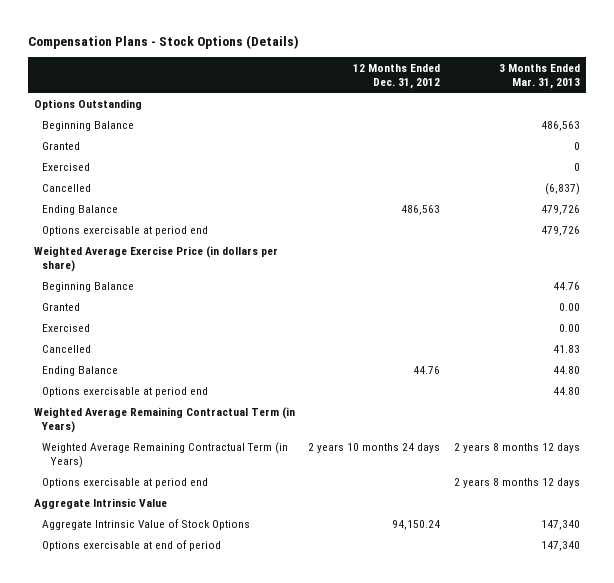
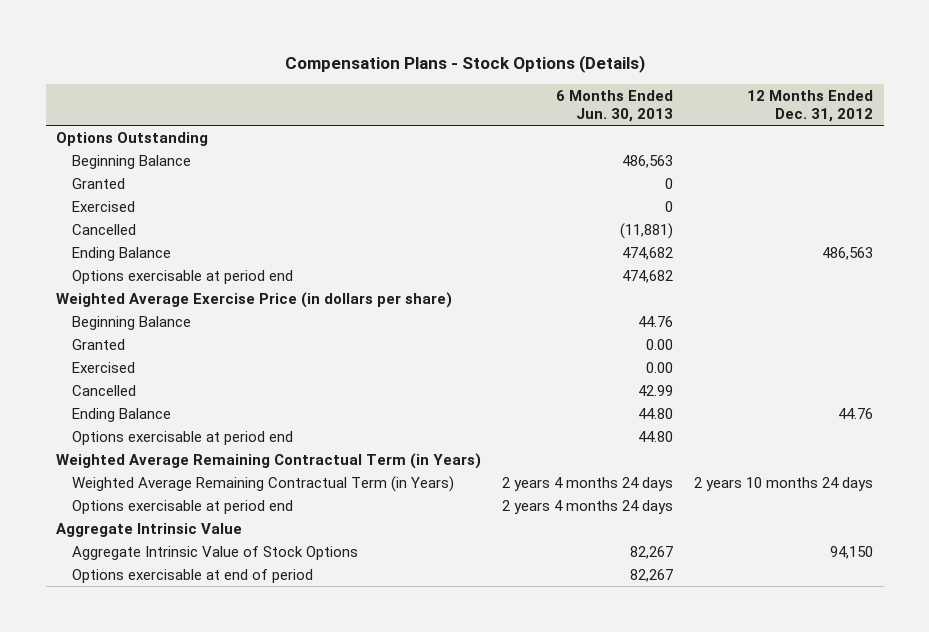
- | 12 Months Ended Dec. 31, 2012 | 3 Months Ended Mar. 31, 2013
+ | 6 Months Ended Jun. 30, 2013 | 12 Months Ended Dec. 31, 2012
- Aggregate Intrinsic Value of Stock Options | 94,150.24 | 147,340
+ Aggregate Intrinsic Value of Stock Options | 82,267 | 94,150

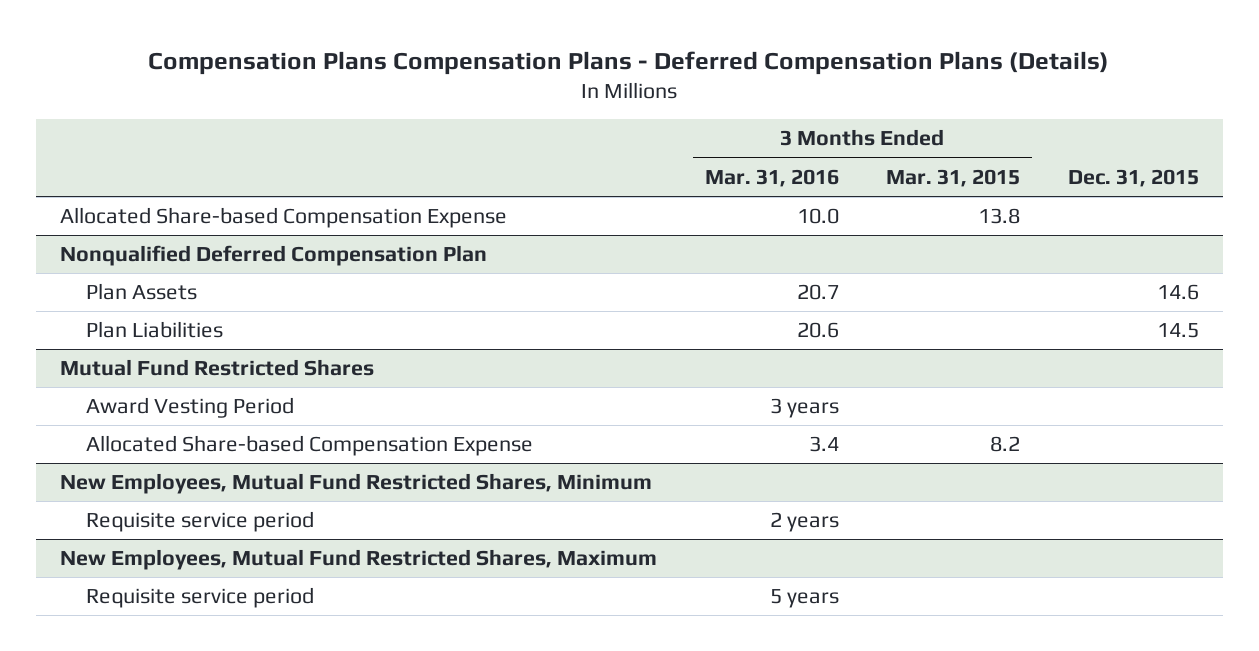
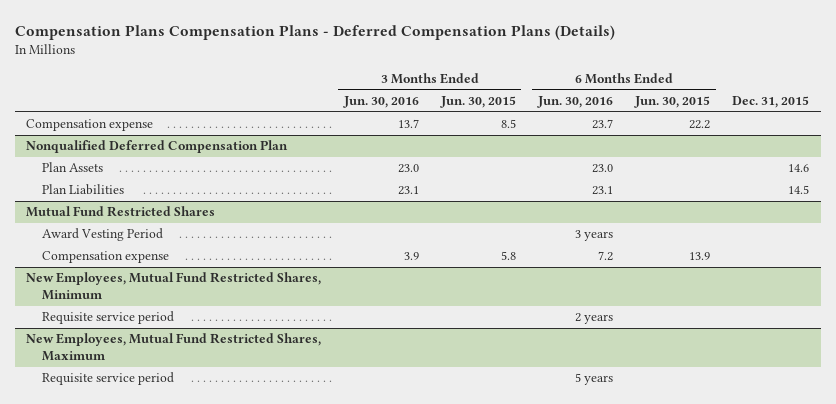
- | 3 Months Ended Mar. 31, 2016 | 3 Months Ended Mar. 31, 2015 | Dec. 31, 2015
+ | 3 Months Ended Jun. 30, 2016 | 3 Months Ended Jun. 30, 2015 | 6 Months Ended Jun. 30, 2016 | 6 Months Ended Jun. 30, 2015 | Dec. 31, 2015
- Allocated Share-based Compensation Expense | 10.0 | 13.8 |
+ Compensation expense | 13.7 | 8.5 | 23.7 | 22.2 |
@ Mutual Fund Restricted Shares
- Allocated Share-based Compensation Expense | 3.4 | 8.2 |
+ Compensation expense | 3.9 | 5.8 | 7.2 | 13.9 |

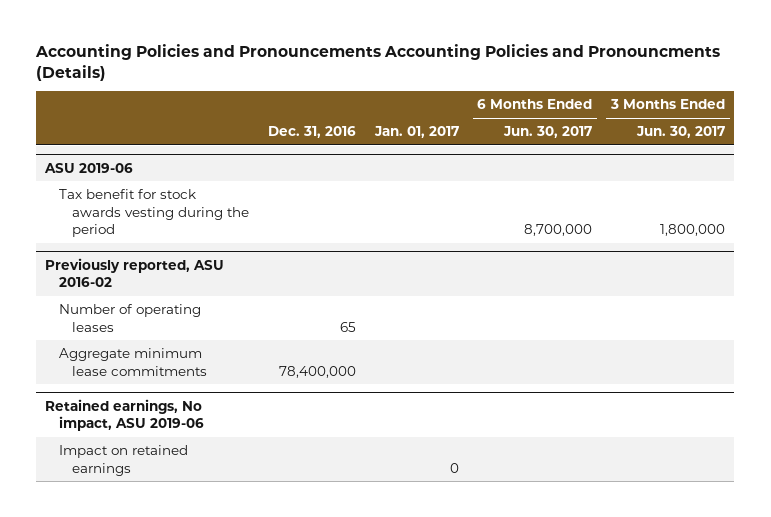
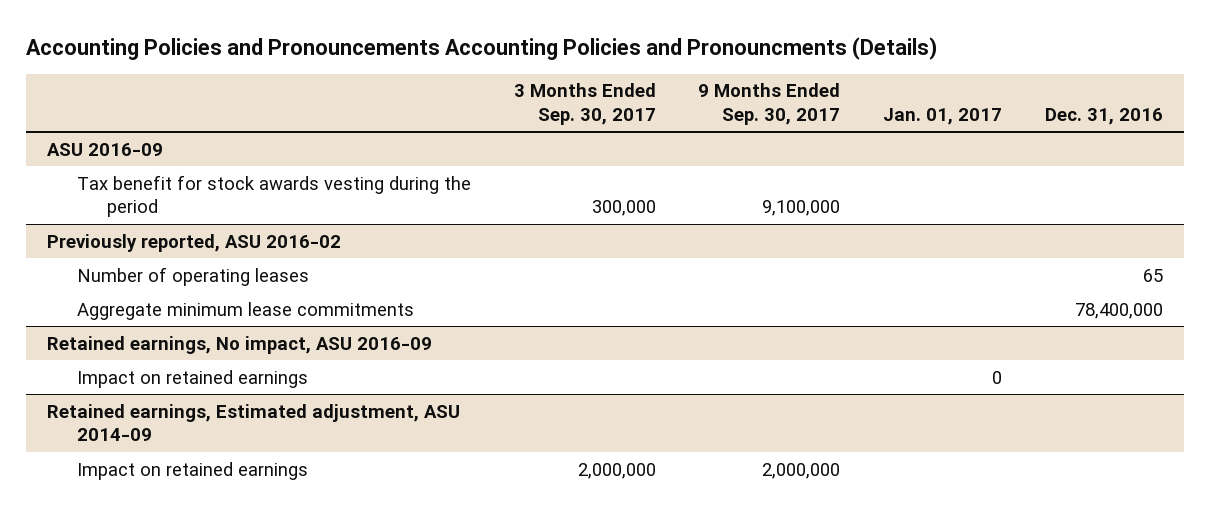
- | Dec. 31, 2016 | Jan. 01, 2017 | 6 Months Ended Jun. 30, 2017 | 3 Months Ended Jun. 30, 2017
+ | 3 Months Ended Sep. 30, 2017 | 9 Months Ended Sep. 30, 2017 | Jan. 01, 2017 | Dec. 31, 2016
- ASU 2019-06
+ ASU 2016-09
- Retained earnings, No impact, ASU 2019-06
+ Retained earnings, No impact, ASU 2016-09
+ Retained earnings, Estimated adjustment, ASU 2014-09
+ Impact on retained earnings | 2,000,000 | 2,000,000 | |

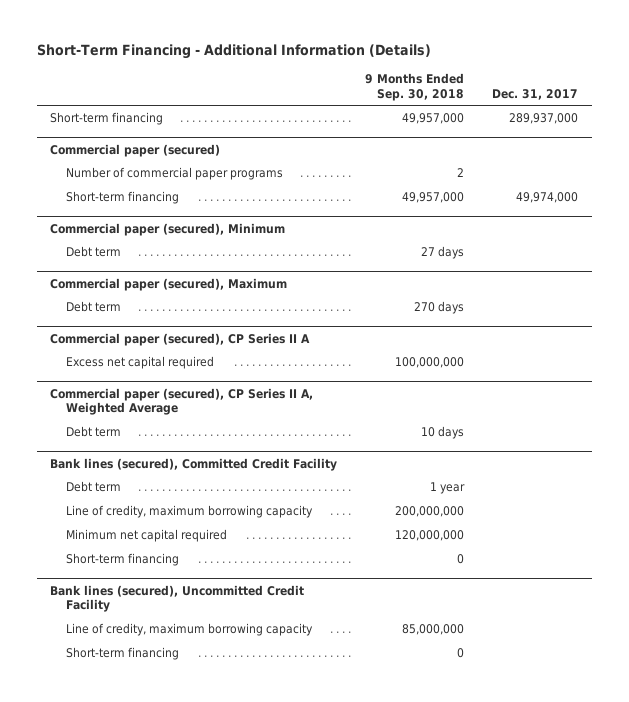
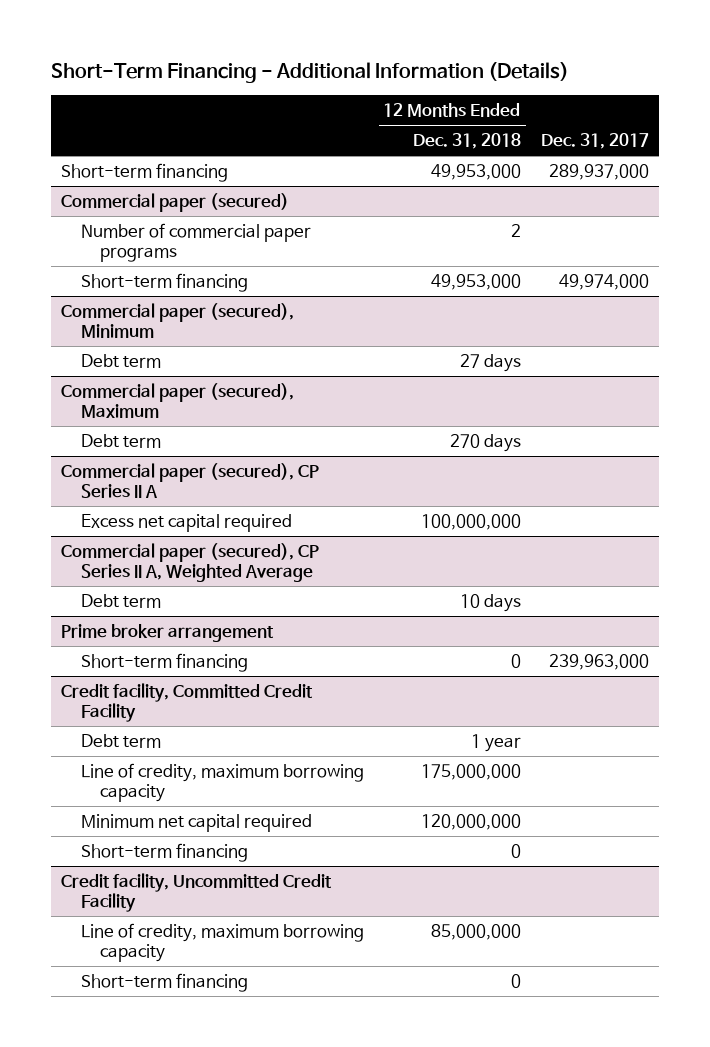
- | 9 Months Ended Sep. 30, 2018 | Dec. 31, 2017
+ | 12 Months Ended Dec. 31, 2018 | Dec. 31, 2017
- Bank lines (secured), Committed Credit Facility
+ Prime broker arrangement
+ Short-term financing | 0 | 239,963,000
+ Credit facility, Committed Credit Facility
- Bank lines (secured), Uncommitted Credit Facility
+ Credit facility, Uncommitted Credit Facility

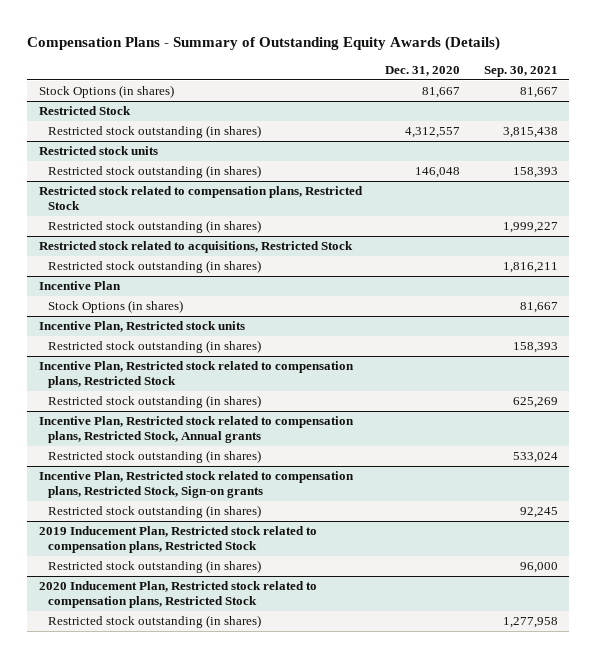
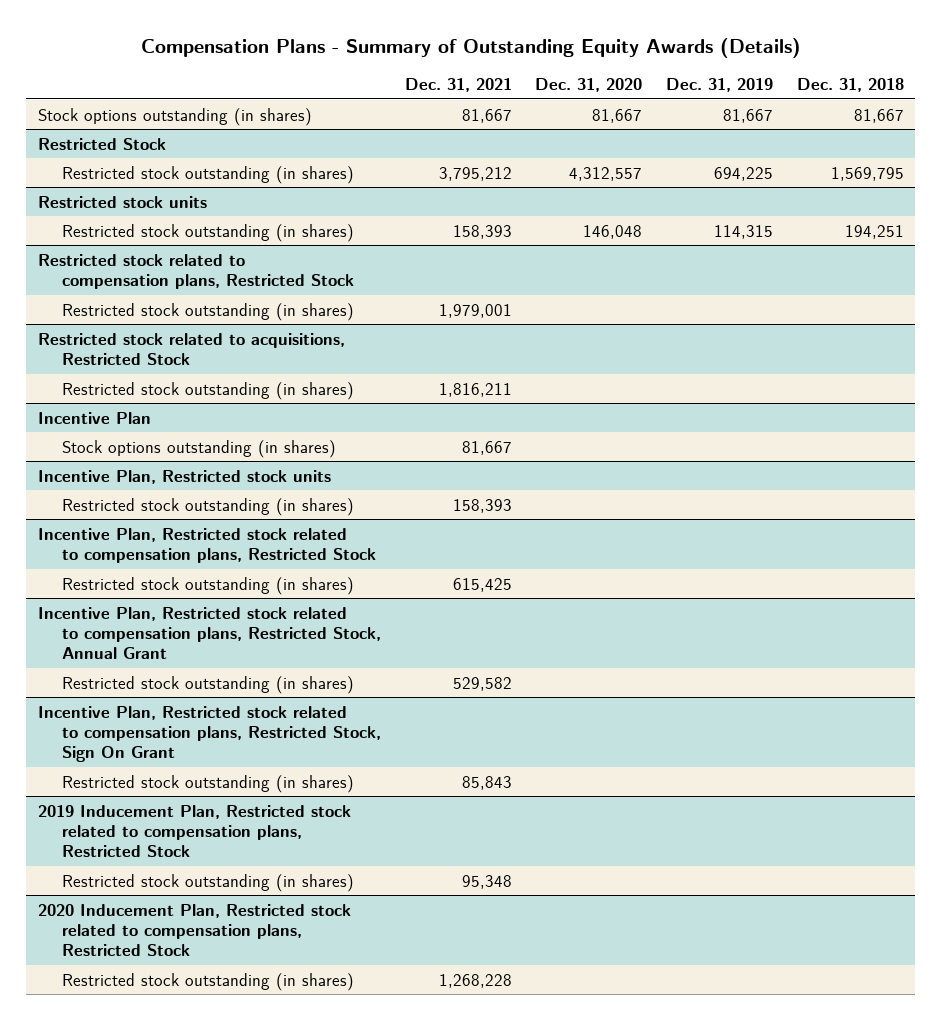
- | Dec. 31, 2020 | Sep. 30, 2021
+ | Dec. 31, 2021 | Dec. 31, 2020 | Dec. 31, 2019 | Dec. 31, 2018
- Stock Options (in shares) | 81,667 | 81,667
+ Stock options outstanding (in shares) | 81,667 | 81,667 | 81,667 | 81,667
@ Incentive Plan
- Stock Options (in shares) | | 81,667
+ Stock options outstanding (in shares) | 81,667 | | |
- Incentive Plan, Restricted stock related to compensation plans, Restricted Stock, Annual grants
+ Incentive Plan, Restricted stock related to compensation plans, Restricted Stock, Annual Grant
- Incentive Plan, Restricted stock related to compensation plans, Restricted Stock, Sign-on grants
+ Incentive Plan, Restricted stock related to compensation plans, Restricted Stock, Sign On Grant

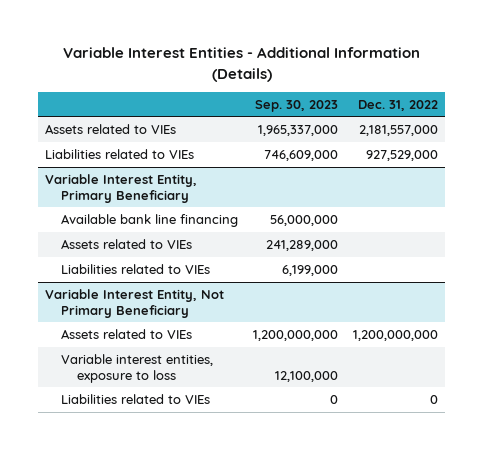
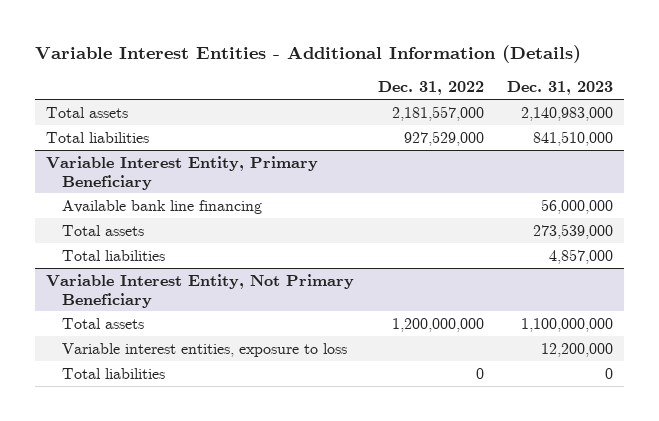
- | Sep. 30, 2023 | Dec. 31, 2022
+ | Dec. 31, 2022 | Dec. 31, 2023
- Assets related to VIEs | 1,965,337,000 | 2,181,557,000
- Liabilities related to VIEs | 746,609,000 | 927,529,000
+ Total assets | 2,181,557,000 | 2,140,983,000
+ Total liabilities | 927,529,000 | 841,510,000
@ Variable Interest Entity, Primary Beneficiary
- Assets related to VIEs | 241,289,000 |
- Liabilities related to VIEs | 6,199,000 |
+ Total assets | | 273,539,000
+ Total liabilities | | 4,857,000
@ Variable Interest Entity, Not Primary Beneficiary
- Assets related to VIEs | 1,200,000,000 | 1,200,000,000
+ Total assets | 1,200,000,000 | 1,100,000,000
- Liabilities related to VIEs | 0 | 0
+ Total liabilities | 0 | 0

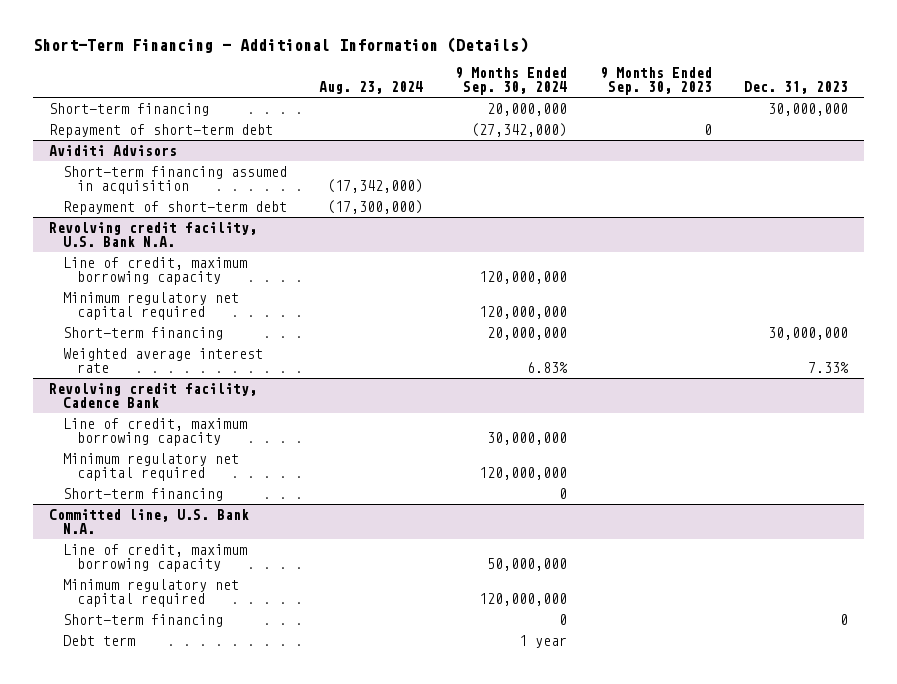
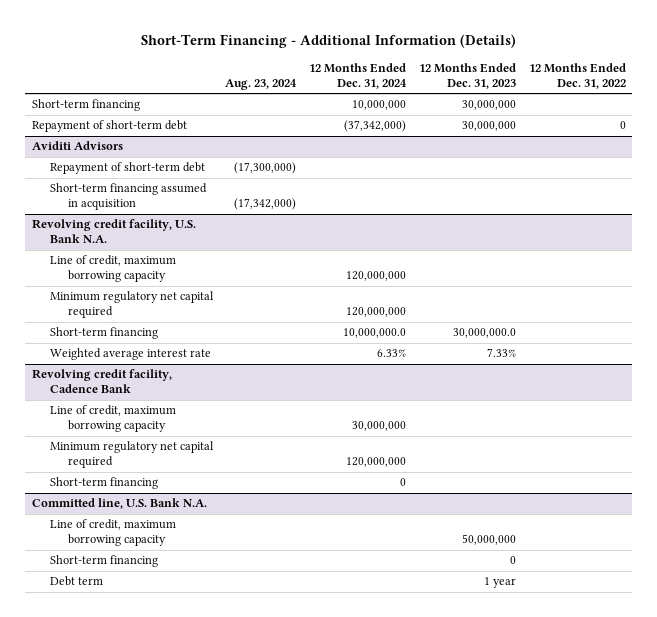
- | Aug. 23, 2024 | 9 Months Ended Sep. 30, 2024 | 9 Months Ended Sep. 30, 2023 | Dec. 31, 2023
+ | Aug. 23, 2024 | 12 Months Ended Dec. 31, 2024 | 12 Months Ended Dec. 31, 2023 | 12 Months Ended Dec. 31, 2022
@ Aviditi Advisors
moved down: Short-term financing assumed in acquisition | (17,342,000) | | |
@ Committed line, U.S. Bank N.A.
- Minimum regulatory net capital required | | 120,000,000 | |

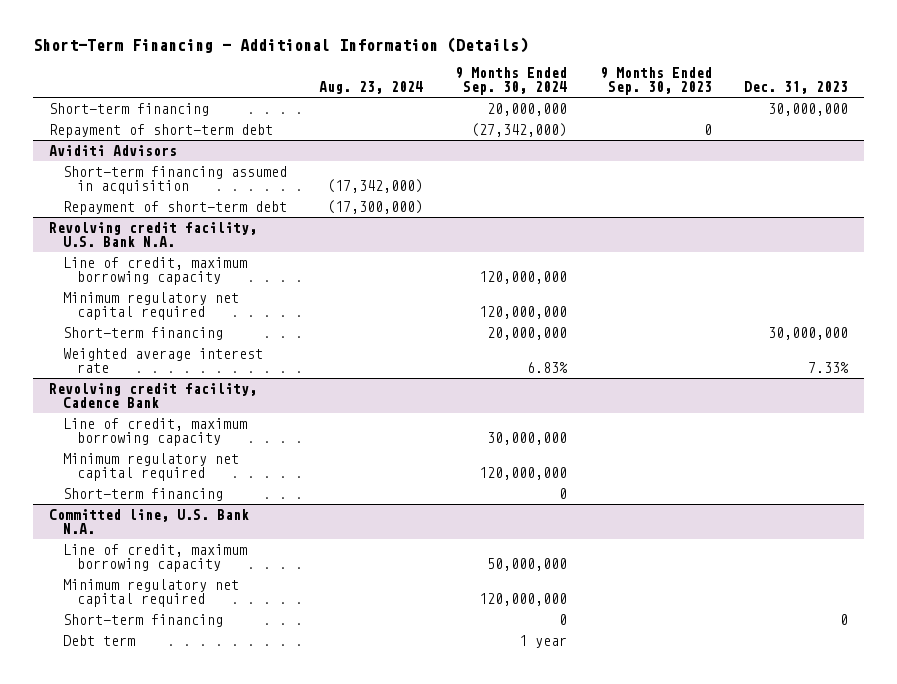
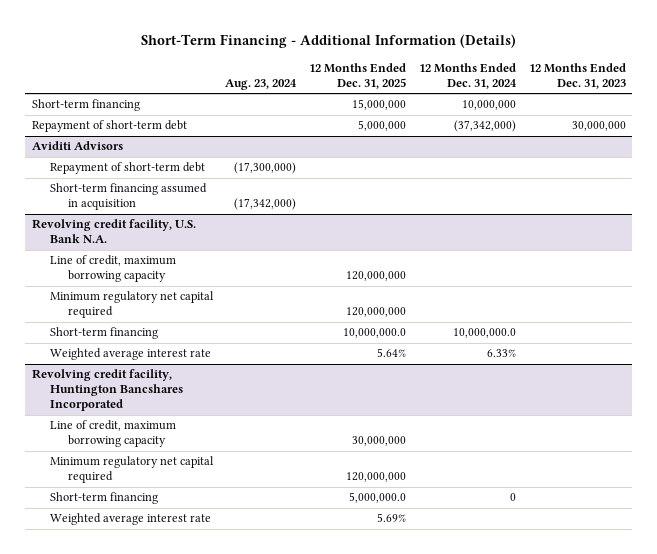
- | Aug. 23, 2024 | 9 Months Ended Sep. 30, 2024 | 9 Months Ended Sep. 30, 2023 | Dec. 31, 2023
+ | Aug. 23, 2024 | 12 Months Ended Dec. 31, 2025 | 12 Months Ended Dec. 31, 2024 | 12 Months Ended Dec. 31, 2023
@ Aviditi Advisors
moved down: Short-term financing assumed in acquisition | (17,342,000) | | |
- Revolving credit facility, Cadence Bank
- Line of credit, maximum borrowing capacity | | 30,000,000 | |
- Minimum regulatory net capital required | | 120,000,000 | |
- Short-term financing | | 0 | |
- Committed line, U.S. Bank N.A.
- Line of credit, maximum borrowing capacity | | 50,000,000 | |
- Minimum regulatory net capital required | | 120,000,000 | |
- Short-term financing | | 0 | | 0
- Debt term | | 1 year | |
+ Revolving credit facility, Huntington Bancshares Incorporated
+ Line of credit, maximum borrowing capacity | | 30,000,000 | |
+ Minimum regulatory net capital required | | 120,000,000 | |
+ Short-term financing | | 5,000,000.0 | 0 |
+ Weighted average interest rate | | 5.69% | |

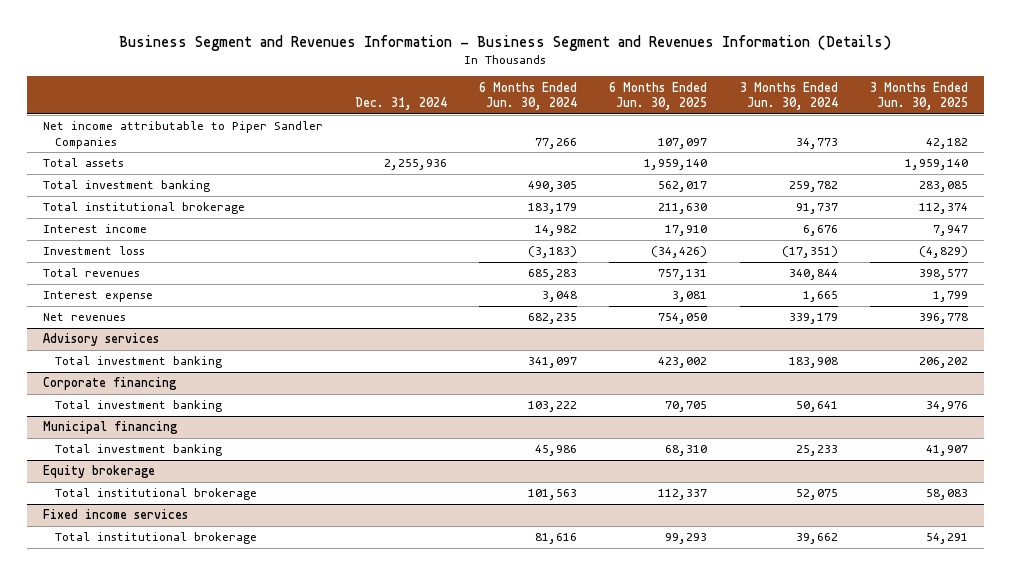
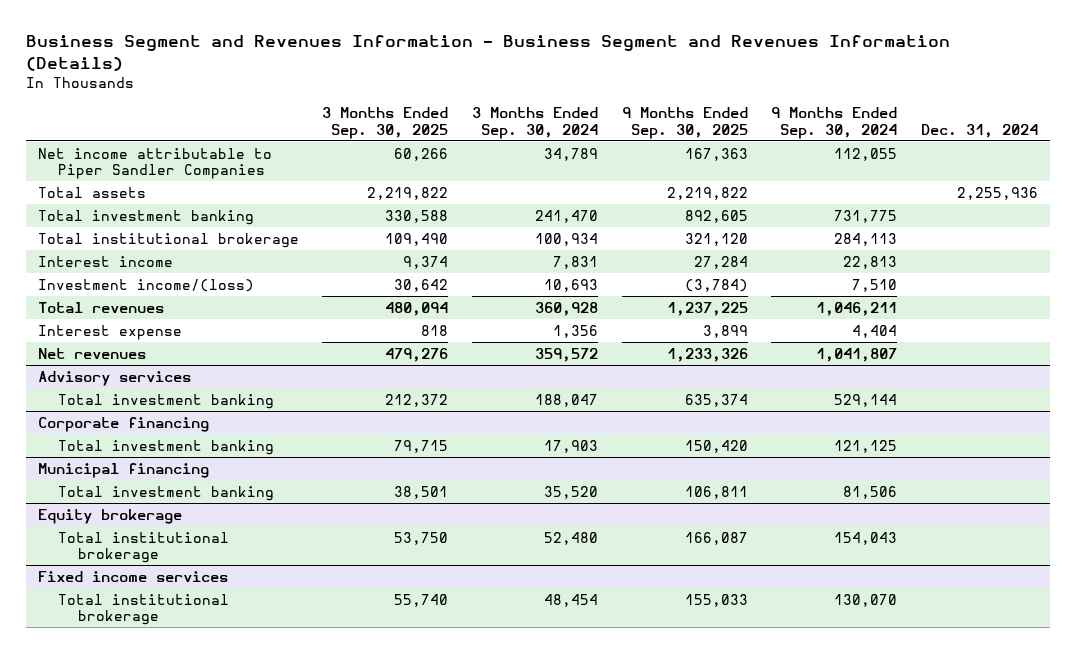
- | Dec. 31, 2024 | 6 Months Ended Jun. 30, 2024 | 6 Months Ended Jun. 30, 2025 | 3 Months Ended Jun. 30, 2024 | 3 Months Ended Jun. 30, 2025
+ | 3 Months Ended Sep. 30, 2025 | 3 Months Ended Sep. 30, 2024 | 9 Months Ended Sep. 30, 2025 | 9 Months Ended Sep. 30, 2024 | Dec. 31, 2024
- Investment loss | | (3,183) | (34,426) | (17,351) | (4,829)
+ Investment income/(loss) | 30,642 | 10,693 | (3,784) | 7,510 |

